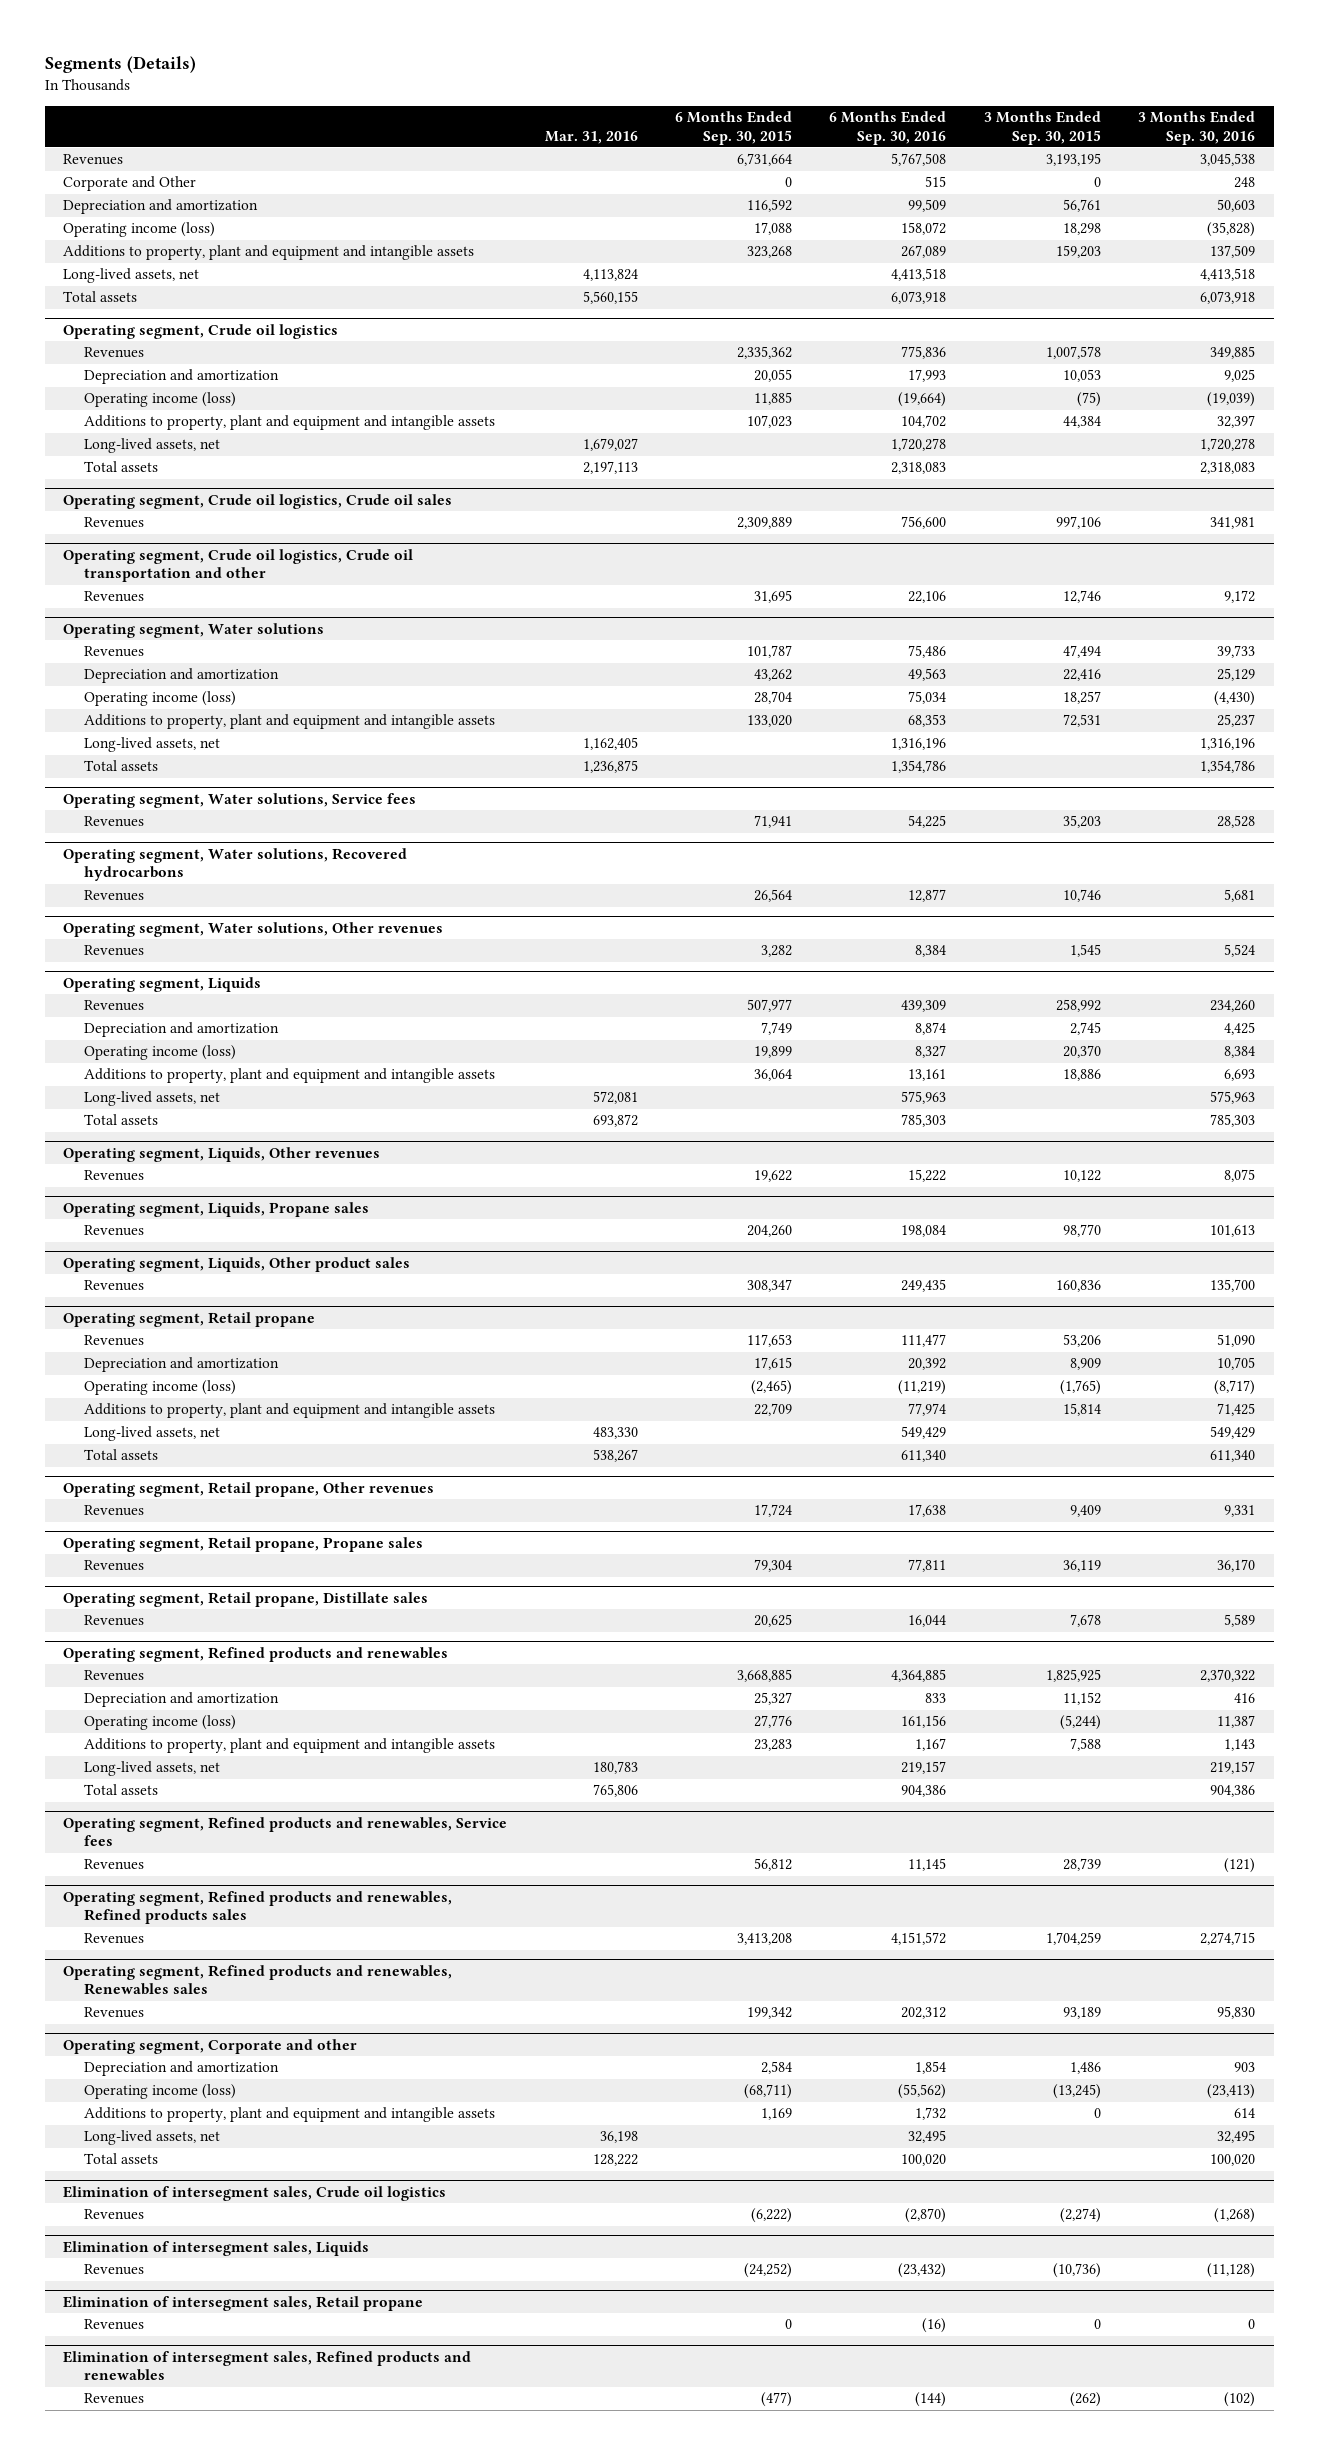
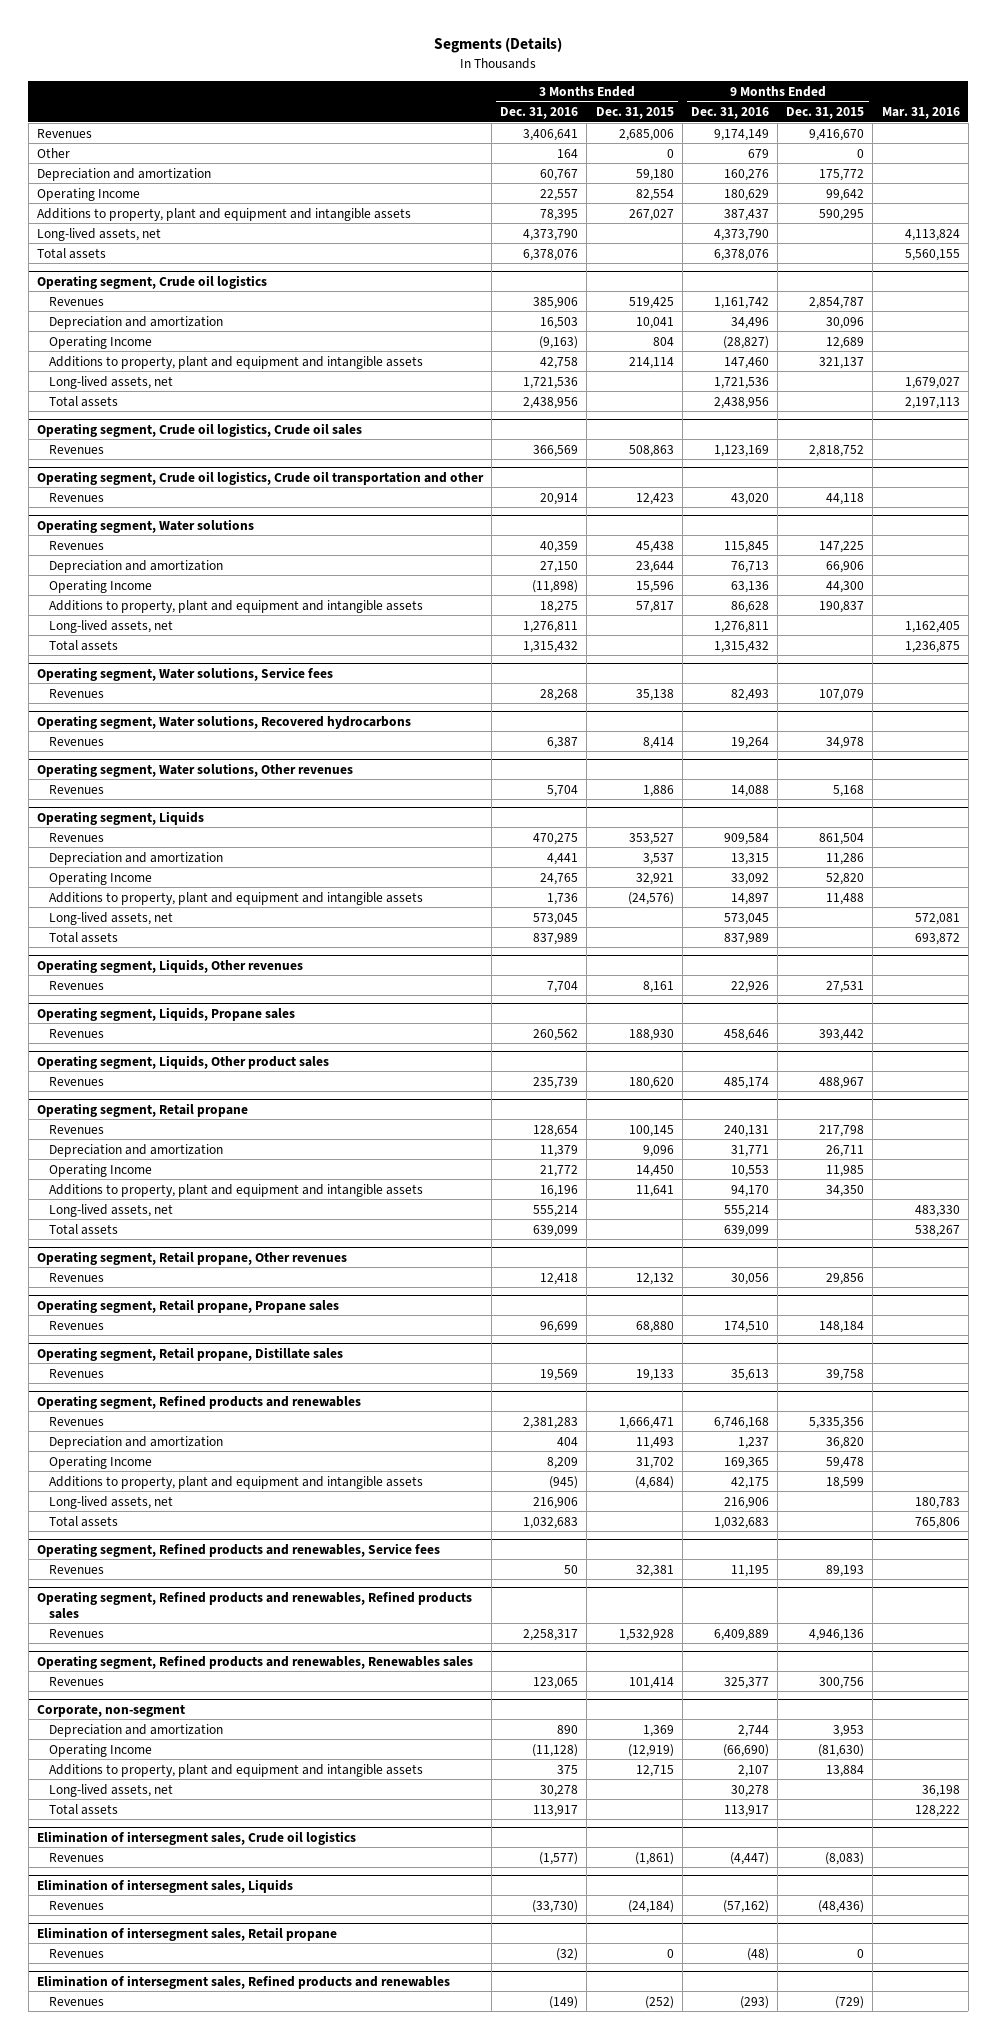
- | Mar. 31, 2016 | 6 Months Ended Sep. 30, 2015 | 6 Months Ended Sep. 30, 2016 | 3 Months Ended Sep. 30, 2015 | 3 Months Ended Sep. 30, 2016
+ | 3 Months Ended Dec. 31, 2016 | 3 Months Ended Dec. 31, 2015 | 9 Months Ended Dec. 31, 2016 | 9 Months Ended Dec. 31, 2015 | Mar. 31, 2016
- Corporate and Other | | 0 | 515 | 0 | 248
+ Other | 164 | 0 | 679 | 0 |
- Operating income (loss) | | 17,088 | 158,072 | 18,298 | (35,828)
+ Operating Income | 22,557 | 82,554 | 180,629 | 99,642 |
@ Operating segment, Crude oil logistics
- Operating income (loss) | | 11,885 | (19,664) | (75) | (19,039)
+ Operating Income | (9,163) | 804 | (28,827) | 12,689 |
@ Operating segment, Water solutions
- Operating income (loss) | | 28,704 | 75,034 | 18,257 | (4,430)
+ Operating Income | (11,898) | 15,596 | 63,136 | 44,300 |
@ Operating segment, Liquids
- Operating income (loss) | | 19,899 | 8,327 | 20,370 | 8,384
+ Operating Income | 24,765 | 32,921 | 33,092 | 52,820 |
@ Operating segment, Retail propane
- Operating income (loss) | | (2,465) | (11,219) | (1,765) | (8,717)
+ Operating Income | 21,772 | 14,450 | 10,553 | 11,985 |
@ Operating segment, Refined products and renewables
- Operating income (loss) | | 27,776 | 161,156 | (5,244) | 11,387
+ Operating Income | 8,209 | 31,702 | 169,365 | 59,478 |
- Operating segment, Corporate and other
+ Corporate, non-segment
- Operating income (loss) | | (68,711) | (55,562) | (13,245) | (23,413)
+ Operating Income | (11,128) | (12,919) | (66,690) | (81,630) |

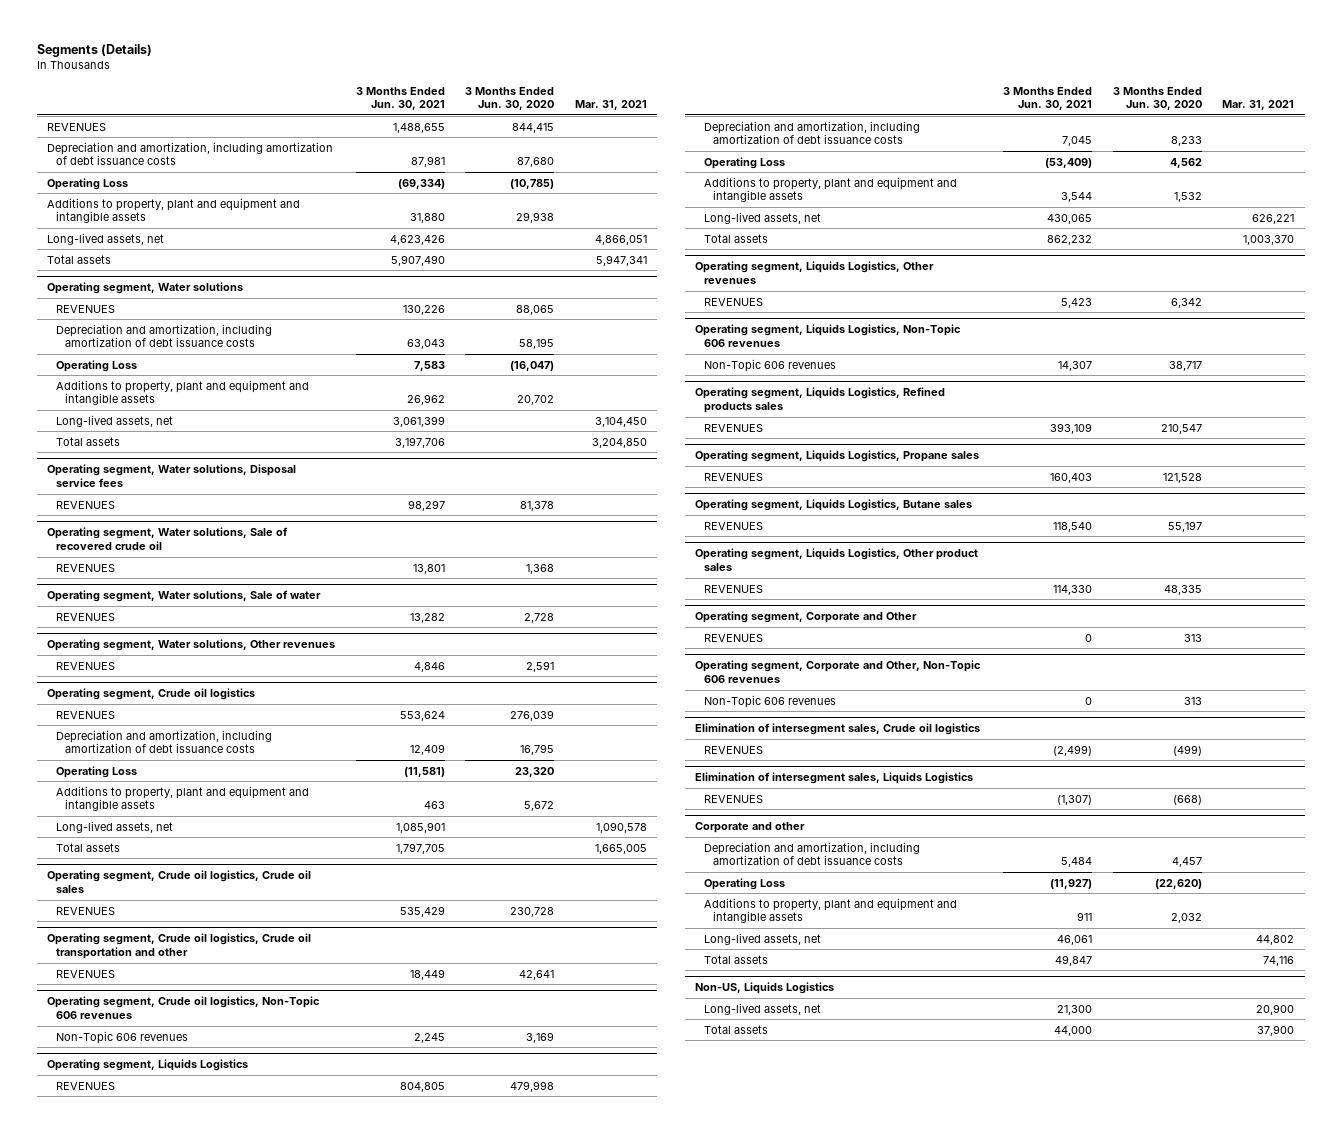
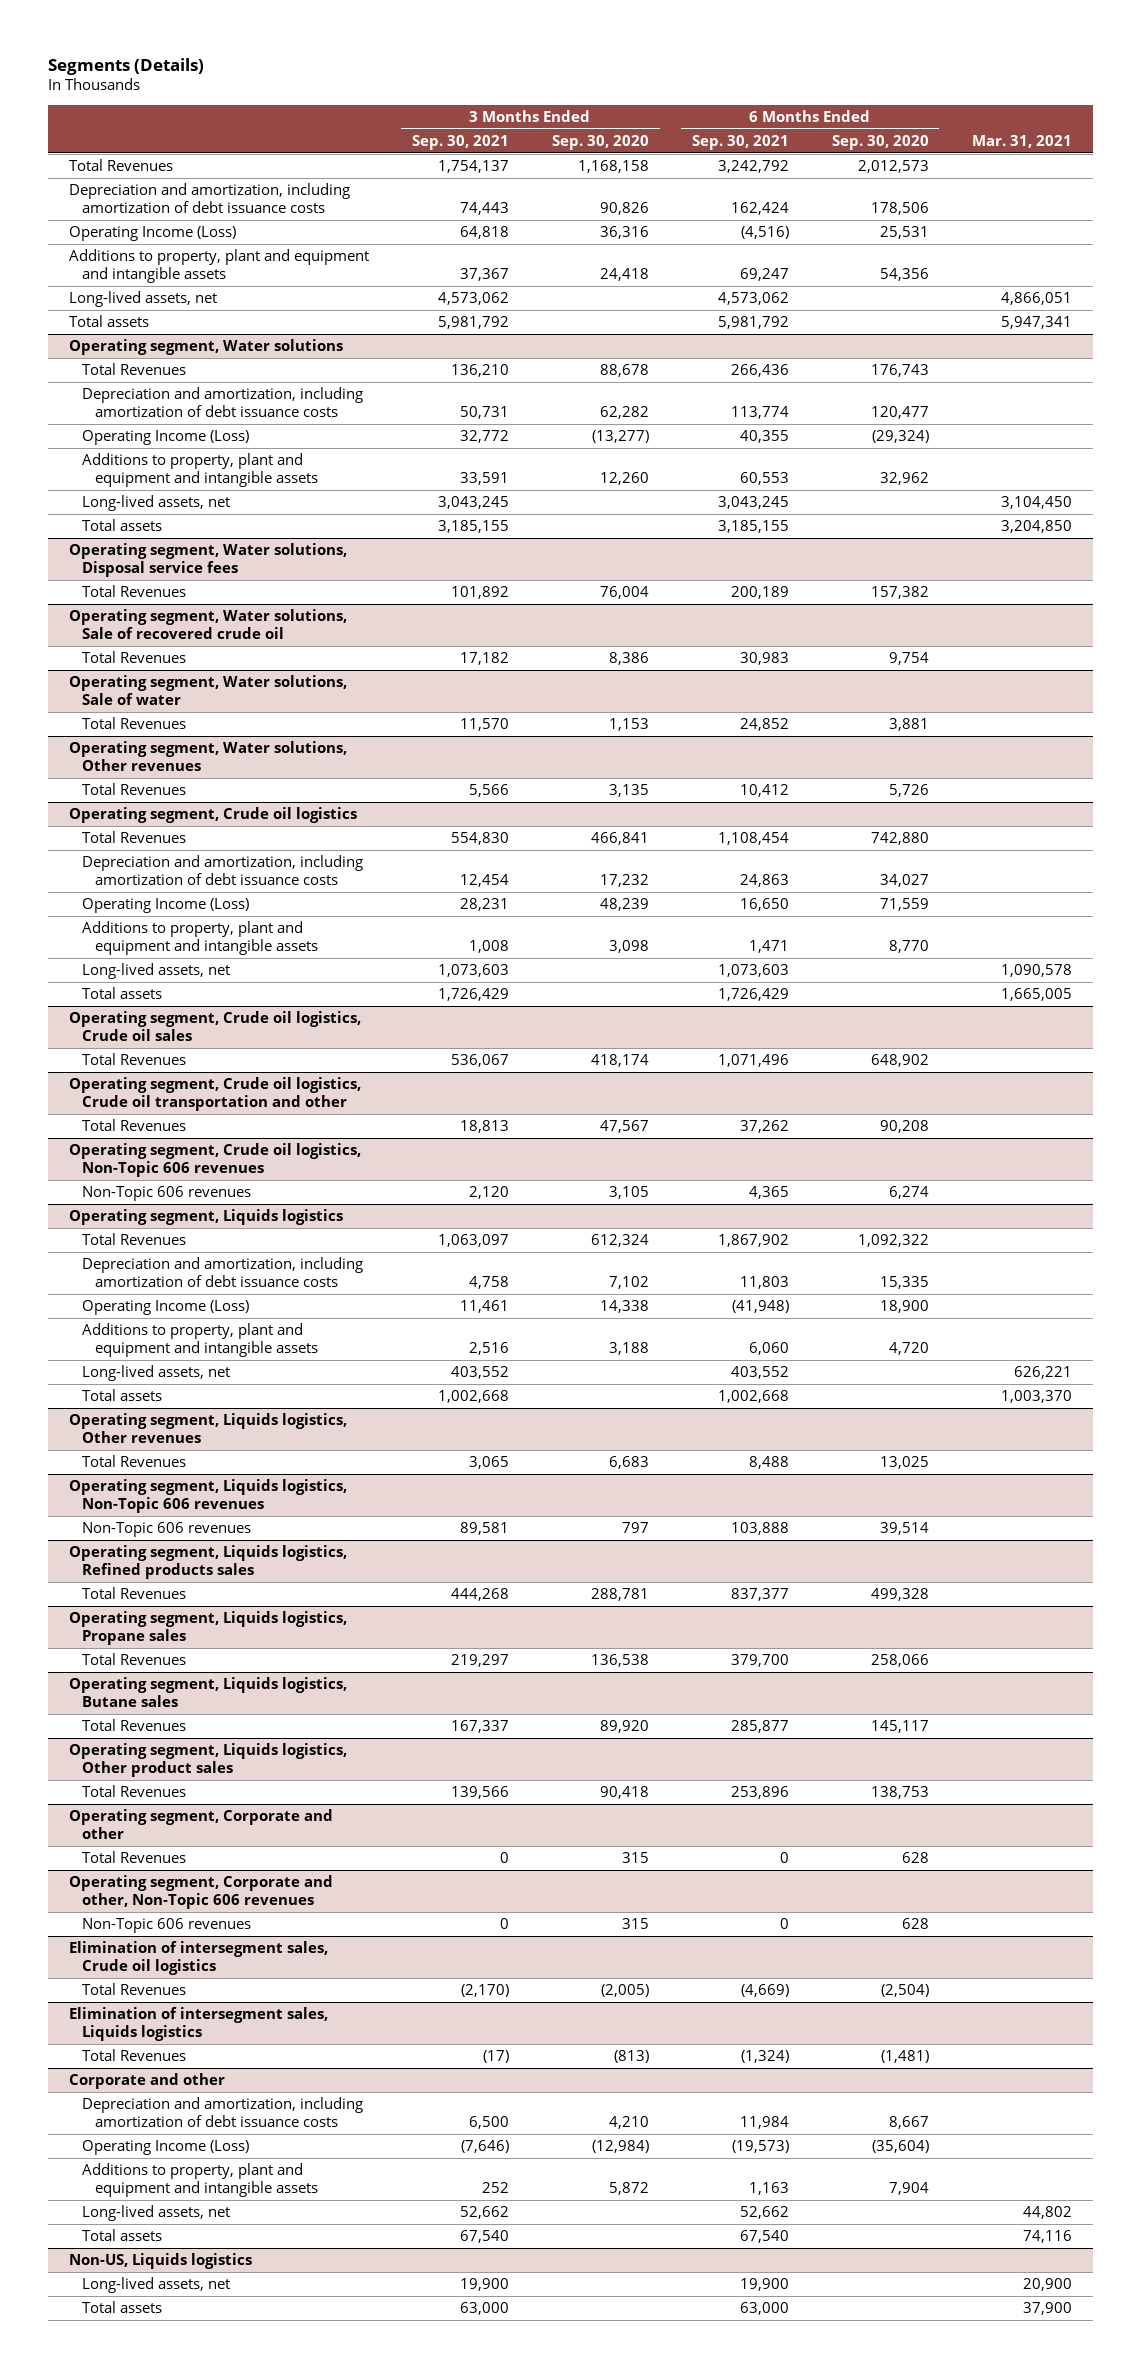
- | 3 Months Ended Jun. 30, 2021 | 3 Months Ended Jun. 30, 2020 | Mar. 31, 2021
+ | 3 Months Ended Sep. 30, 2021 | 3 Months Ended Sep. 30, 2020 | 6 Months Ended Sep. 30, 2021 | 6 Months Ended Sep. 30, 2020 | Mar. 31, 2021
- REVENUES | 1,488,655 | 844,415 |
+ Total Revenues | 1,754,137 | 1,168,158 | 3,242,792 | 2,012,573 |
- Operating Loss | (69,334) | (10,785) |
+ Operating Income (Loss) | 64,818 | 36,316 | (4,516) | 25,531 |
@ Operating segment, Water solutions
- REVENUES | 130,226 | 88,065 |
+ Total Revenues | 136,210 | 88,678 | 266,436 | 176,743 |
- Operating Loss | 7,583 | (16,047) |
+ Operating Income (Loss) | 32,772 | (13,277) | 40,355 | (29,324) |
@ Operating segment, Water solutions, Disposal service fees
- REVENUES | 98,297 | 81,378 |
+ Total Revenues | 101,892 | 76,004 | 200,189 | 157,382 |
@ Operating segment, Water solutions, Sale of recovered crude oil
- REVENUES | 13,801 | 1,368 |
+ Total Revenues | 17,182 | 8,386 | 30,983 | 9,754 |
@ Operating segment, Water solutions, Sale of water
- REVENUES | 13,282 | 2,728 |
+ Total Revenues | 11,570 | 1,153 | 24,852 | 3,881 |
@ Operating segment, Water solutions, Other revenues
- REVENUES | 4,846 | 2,591 |
+ Total Revenues | 5,566 | 3,135 | 10,412 | 5,726 |
@ Operating segment, Crude oil logistics
- REVENUES | 553,624 | 276,039 |
+ Total Revenues | 554,830 | 466,841 | 1,108,454 | 742,880 |
- Operating Loss | (11,581) | 23,320 |
+ Operating Income (Loss) | 28,231 | 48,239 | 16,650 | 71,559 |
@ Operating segment, Crude oil logistics, Crude oil sales
- REVENUES | 535,429 | 230,728 |
+ Total Revenues | 536,067 | 418,174 | 1,071,496 | 648,902 |
@ Operating segment, Crude oil logistics, Crude oil transportation and other
- REVENUES | 18,449 | 42,641 |
+ Total Revenues | 18,813 | 47,567 | 37,262 | 90,208 |
- Operating segment, Liquids Logistics
- REVENUES | 804,805 | 479,998 |
+ Operating segment, Liquids logistics
+ Total Revenues | 1,063,097 | 612,324 | 1,867,902 | 1,092,322 |
- Operating Loss | (53,409) | 4,562 |
+ Operating Income (Loss) | 11,461 | 14,338 | (41,948) | 18,900 |
- Operating segment, Liquids Logistics, Other revenues
- REVENUES | 5,423 | 6,342 |
- Operating segment, Liquids Logistics, Non-Topic 606 revenues
+ Operating segment, Liquids logistics, Other revenues
+ Total Revenues | 3,065 | 6,683 | 8,488 | 13,025 |
+ Operating segment, Liquids logistics, Non-Topic 606 revenues
- Operating segment, Liquids Logistics, Refined products sales
- REVENUES | 393,109 | 210,547 |
- Operating segment, Liquids Logistics, Propane sales
- REVENUES | 160,403 | 121,528 |
- Operating segment, Liquids Logistics, Butane sales
- REVENUES | 118,540 | 55,197 |
- Operating segment, Liquids Logistics, Other product sales
- REVENUES | 114,330 | 48,335 |
- Operating segment, Corporate and Other
- REVENUES | 0 | 313 |
- Operating segment, Corporate and Other, Non-Topic 606 revenues
+ Operating segment, Liquids logistics, Refined products sales
+ Total Revenues | 444,268 | 288,781 | 837,377 | 499,328 |
+ Operating segment, Liquids logistics, Propane sales
+ Total Revenues | 219,297 | 136,538 | 379,700 | 258,066 |
+ Operating segment, Liquids logistics, Butane sales
+ Total Revenues | 167,337 | 89,920 | 285,877 | 145,117 |
+ Operating segment, Liquids logistics, Other product sales
+ Total Revenues | 139,566 | 90,418 | 253,896 | 138,753 |
+ Operating segment, Corporate and other
+ Total Revenues | 0 | 315 | 0 | 628 |
+ Operating segment, Corporate and other, Non-Topic 606 revenues
@ Elimination of intersegment sales, Crude oil logistics
- REVENUES | (2,499) | (499) |
- Elimination of intersegment sales, Liquids Logistics
- REVENUES | (1,307) | (668) |
@ Elimination of intersegment sales, Crude oil logistics
+ Total Revenues | (2,170) | (2,005) | (4,669) | (2,504) |
+ Elimination of intersegment sales, Liquids logistics
+ Total Revenues | (17) | (813) | (1,324) | (1,481) |
@ Corporate and other
- Operating Loss | (11,927) | (22,620) |
+ Operating Income (Loss) | (7,646) | (12,984) | (19,573) | (35,604) |
- Non-US, Liquids Logistics
+ Non-US, Liquids logistics

